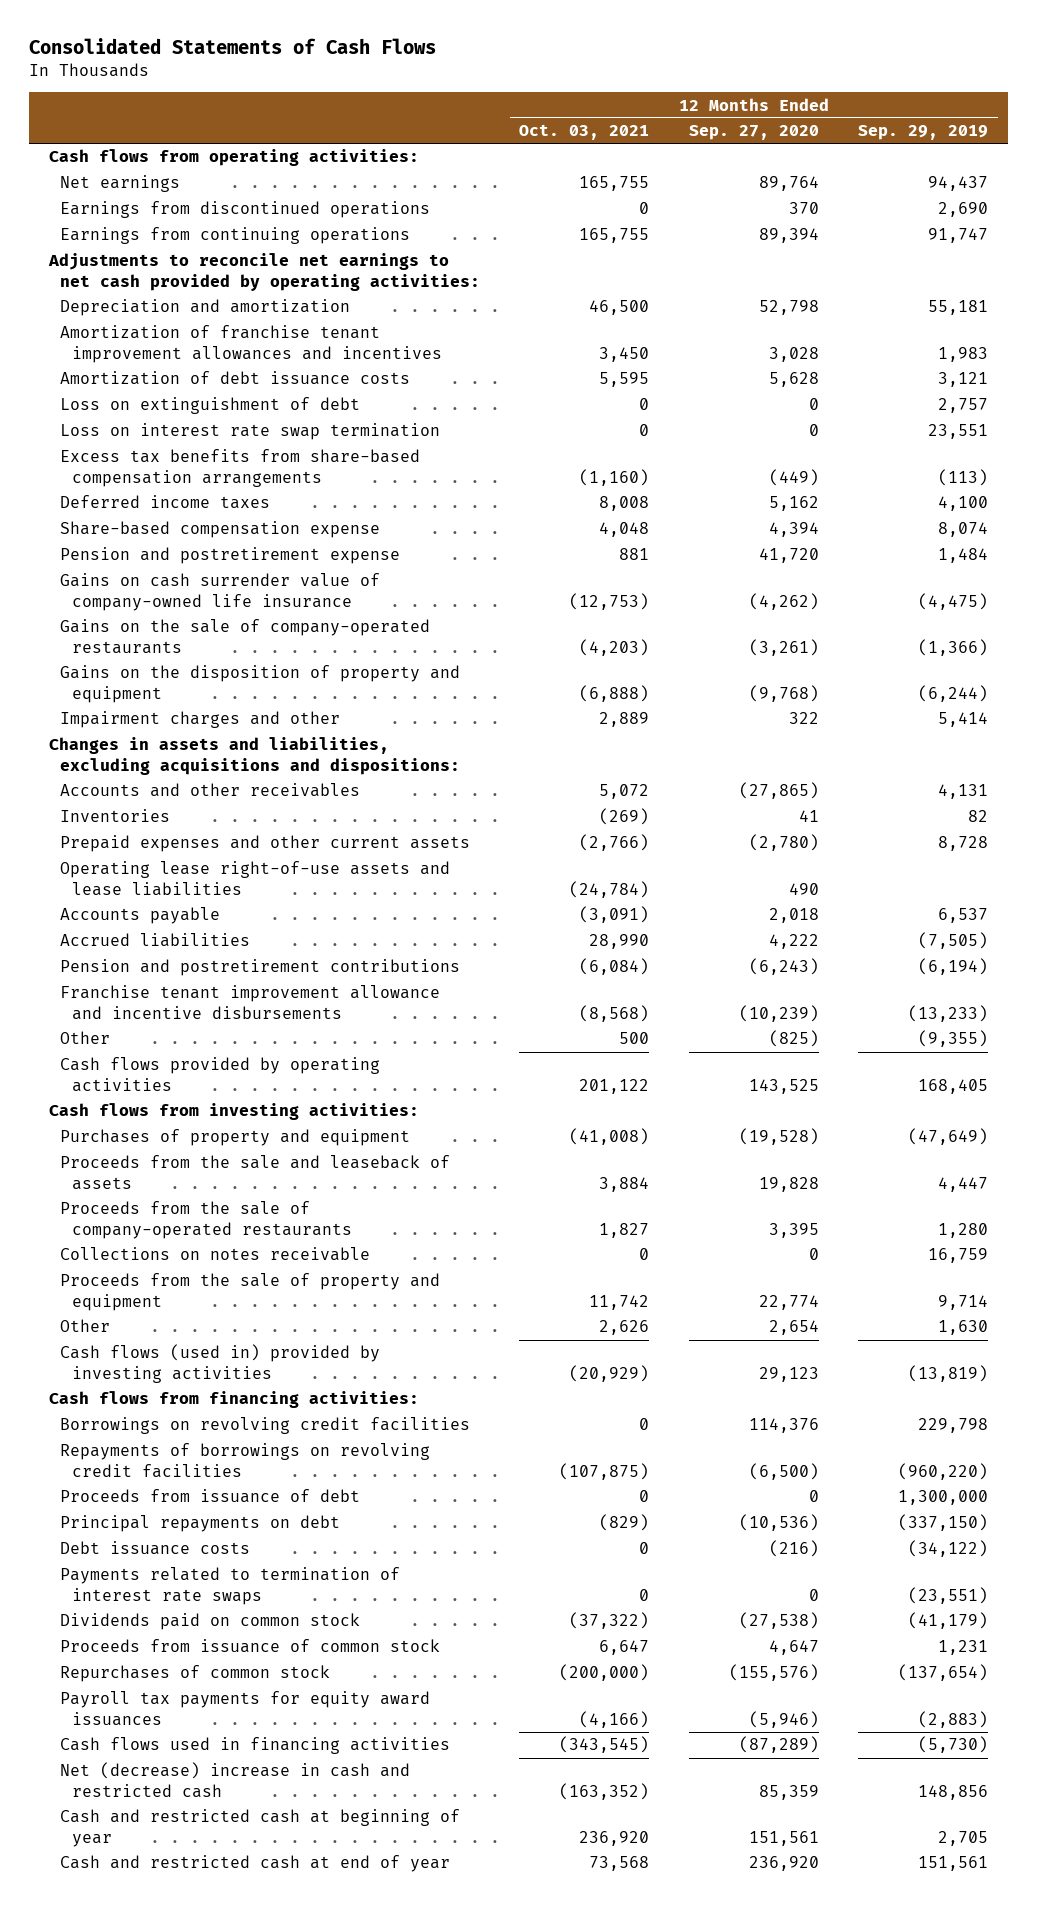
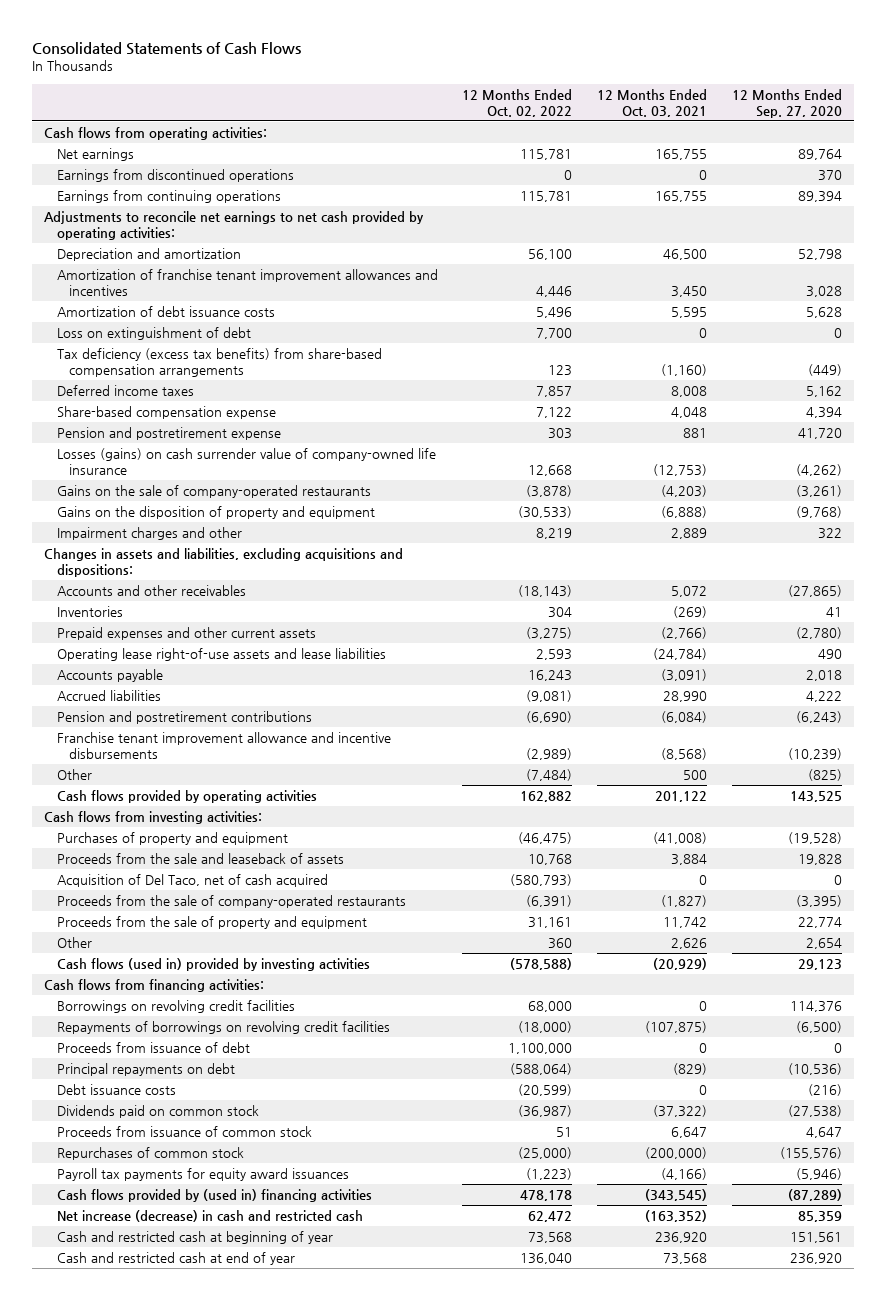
- | 12 Months Ended Oct. 03, 2021 | 12 Months Ended Sep. 27, 2020 | 12 Months Ended Sep. 29, 2019
+ | 12 Months Ended Oct. 02, 2022 | 12 Months Ended Oct. 03, 2021 | 12 Months Ended Sep. 27, 2020
- Loss on interest rate swap termination | 0 | 0 | 23,551
- Excess tax benefits from share-based compensation arrangements | (1,160) | (449) | (113)
+ Tax deficiency (excess tax benefits) from share-based compensation arrangements | 123 | (1,160) | (449)
- Gains on cash surrender value of company-owned life insurance | (12,753) | (4,262) | (4,475)
+ Losses (gains) on cash surrender value of company-owned life insurance | 12,668 | (12,753) | (4,262)
- Proceeds from the sale of company-operated restaurants | 1,827 | 3,395 | 1,280
- Collections on notes receivable | 0 | 0 | 16,759
+ Acquisition of Del Taco, net of cash acquired | (580,793) | 0 | 0
+ Proceeds from the sale of company-operated restaurants | (6,391) | (1,827) | (3,395)
- Payments related to termination of interest rate swaps | 0 | 0 | (23,551)
- Cash flows used in financing activities | (343,545) | (87,289) | (5,730)
- Net (decrease) increase in cash and restricted cash | (163,352) | 85,359 | 148,856
+ Cash flows provided by (used in) financing activities | 478,178 | (343,545) | (87,289)
+ Net increase (decrease) in cash and restricted cash | 62,472 | (163,352) | 85,359

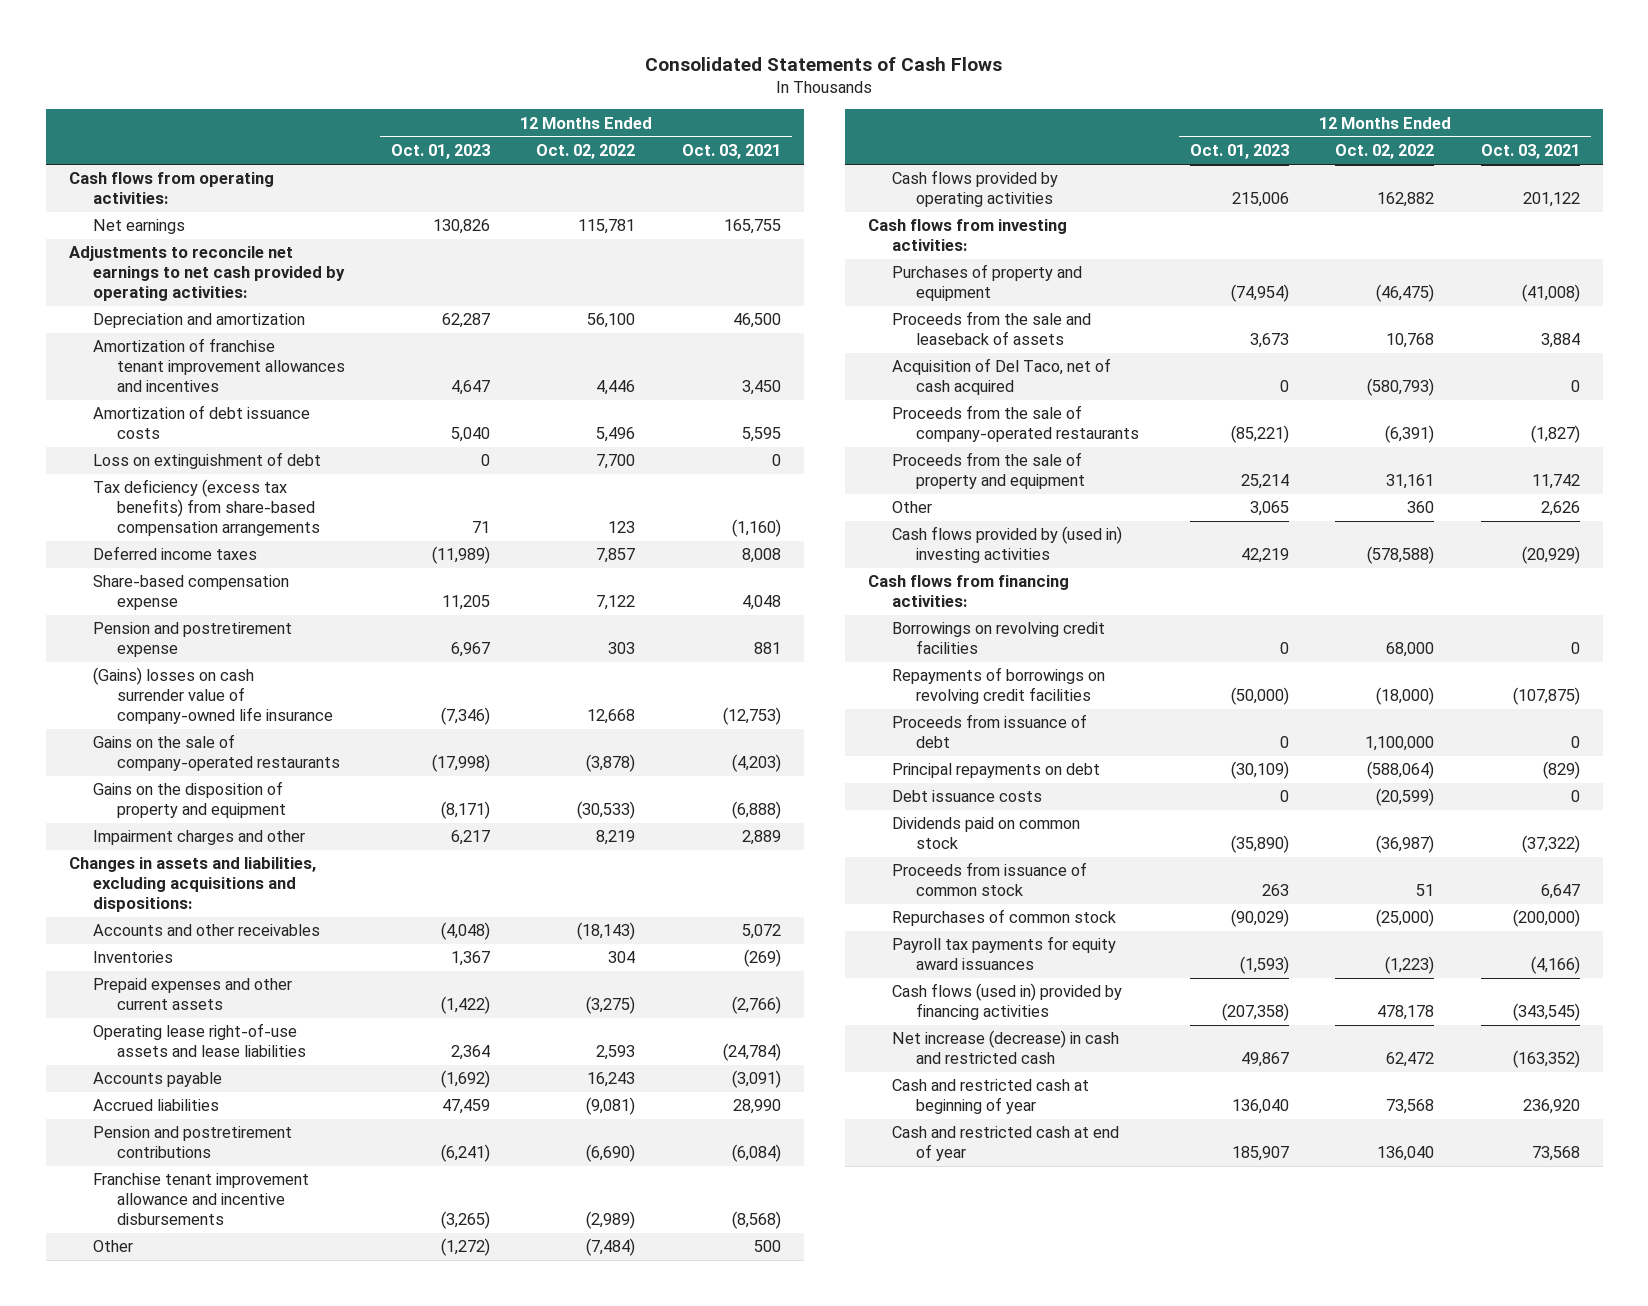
- | 12 Months Ended Oct. 02, 2022 | 12 Months Ended Oct. 03, 2021 | 12 Months Ended Sep. 27, 2020
+ | 12 Months Ended Oct. 01, 2023 | 12 Months Ended Oct. 02, 2022 | 12 Months Ended Oct. 03, 2021
- Earnings from discontinued operations | 0 | 0 | 370
- Earnings from continuing operations | 115,781 | 165,755 | 89,394
- Losses (gains) on cash surrender value of company-owned life insurance | 12,668 | (12,753) | (4,262)
+ (Gains) losses on cash surrender value of company-owned life insurance | (7,346) | 12,668 | (12,753)
- Cash flows (used in) provided by investing activities | (578,588) | (20,929) | 29,123
+ Cash flows provided by (used in) investing activities | 42,219 | (578,588) | (20,929)
- Cash flows provided by (used in) financing activities | 478,178 | (343,545) | (87,289)
+ Cash flows (used in) provided by financing activities | (207,358) | 478,178 | (343,545)

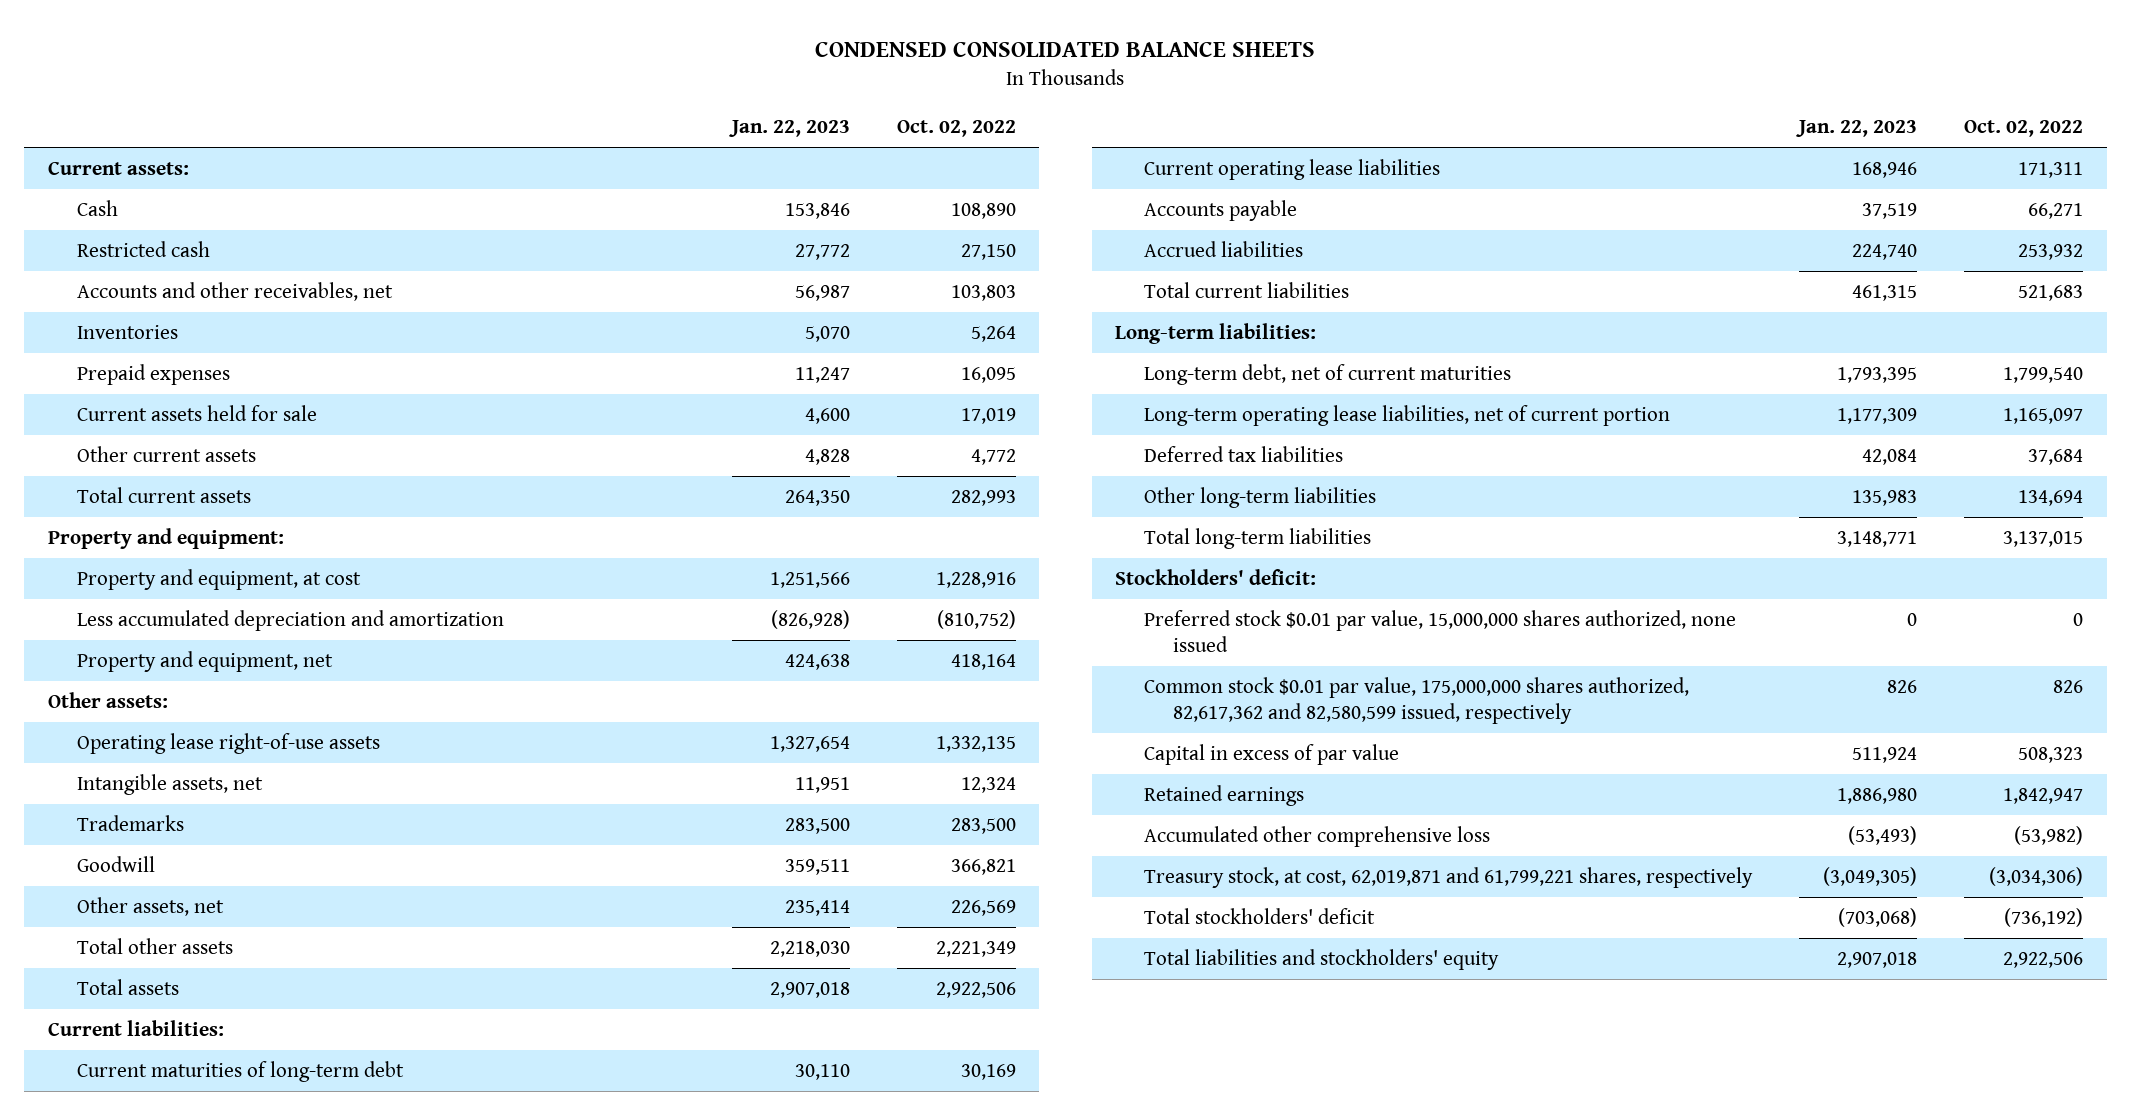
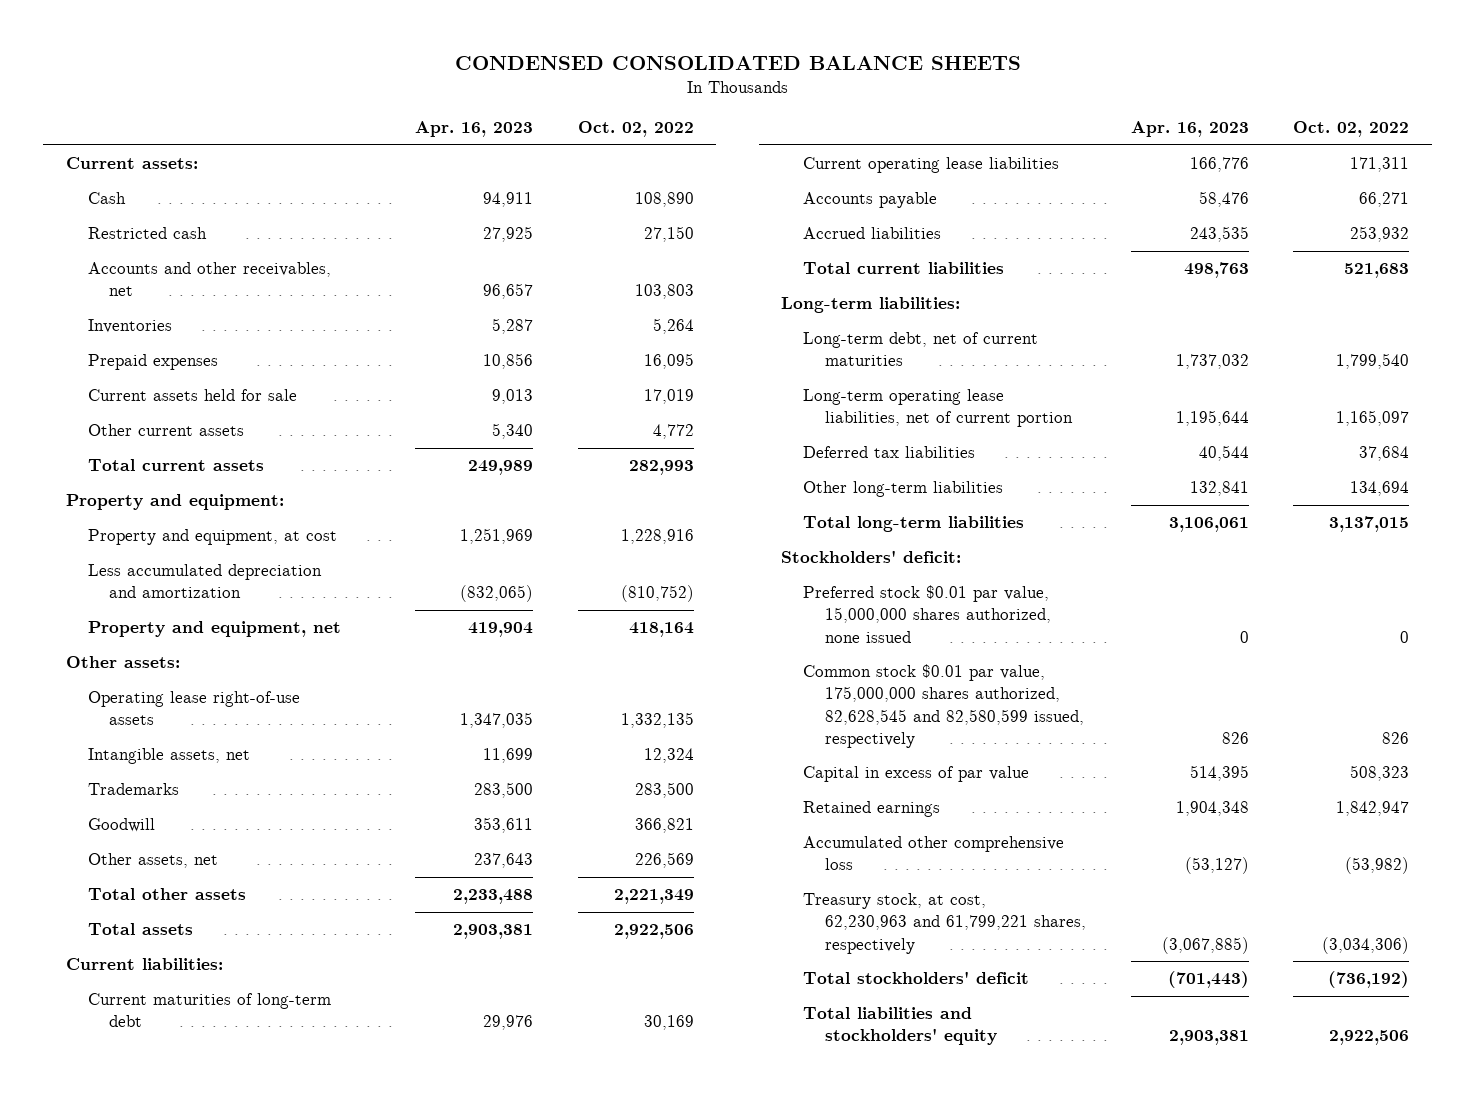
- | Jan. 22, 2023 | Oct. 02, 2022
+ | Apr. 16, 2023 | Oct. 02, 2022
- Common stock $0.01 par value, 175,000,000 shares authorized, 82,617,362 and 82,580,599 issued, respectively | 826 | 826
+ Common stock $0.01 par value, 175,000,000 shares authorized, 82,628,545 and 82,580,599 issued, respectively | 826 | 826
- Treasury stock, at cost, 62,019,871 and 61,799,221 shares, respectively | (3,049,305) | (3,034,306)
+ Treasury stock, at cost, 62,230,963 and 61,799,221 shares, respectively | (3,067,885) | (3,034,306)

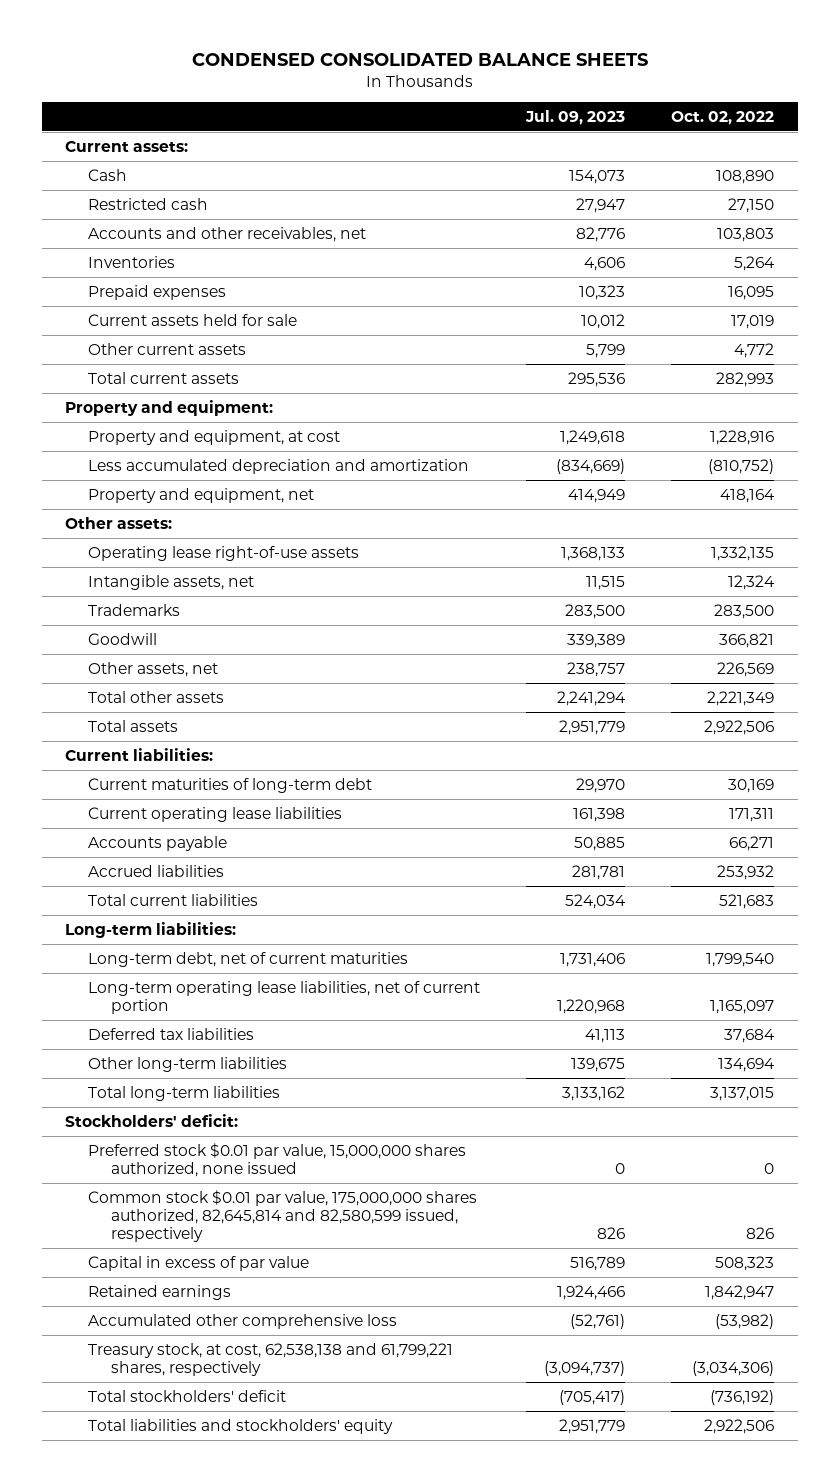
- | Apr. 16, 2023 | Oct. 02, 2022
+ | Jul. 09, 2023 | Oct. 02, 2022
- Common stock $0.01 par value, 175,000,000 shares authorized, 82,628,545 and 82,580,599 issued, respectively | 826 | 826
+ Common stock $0.01 par value, 175,000,000 shares authorized, 82,645,814 and 82,580,599 issued, respectively | 826 | 826
- Treasury stock, at cost, 62,230,963 and 61,799,221 shares, respectively | (3,067,885) | (3,034,306)
+ Treasury stock, at cost, 62,538,138 and 61,799,221 shares, respectively | (3,094,737) | (3,034,306)

